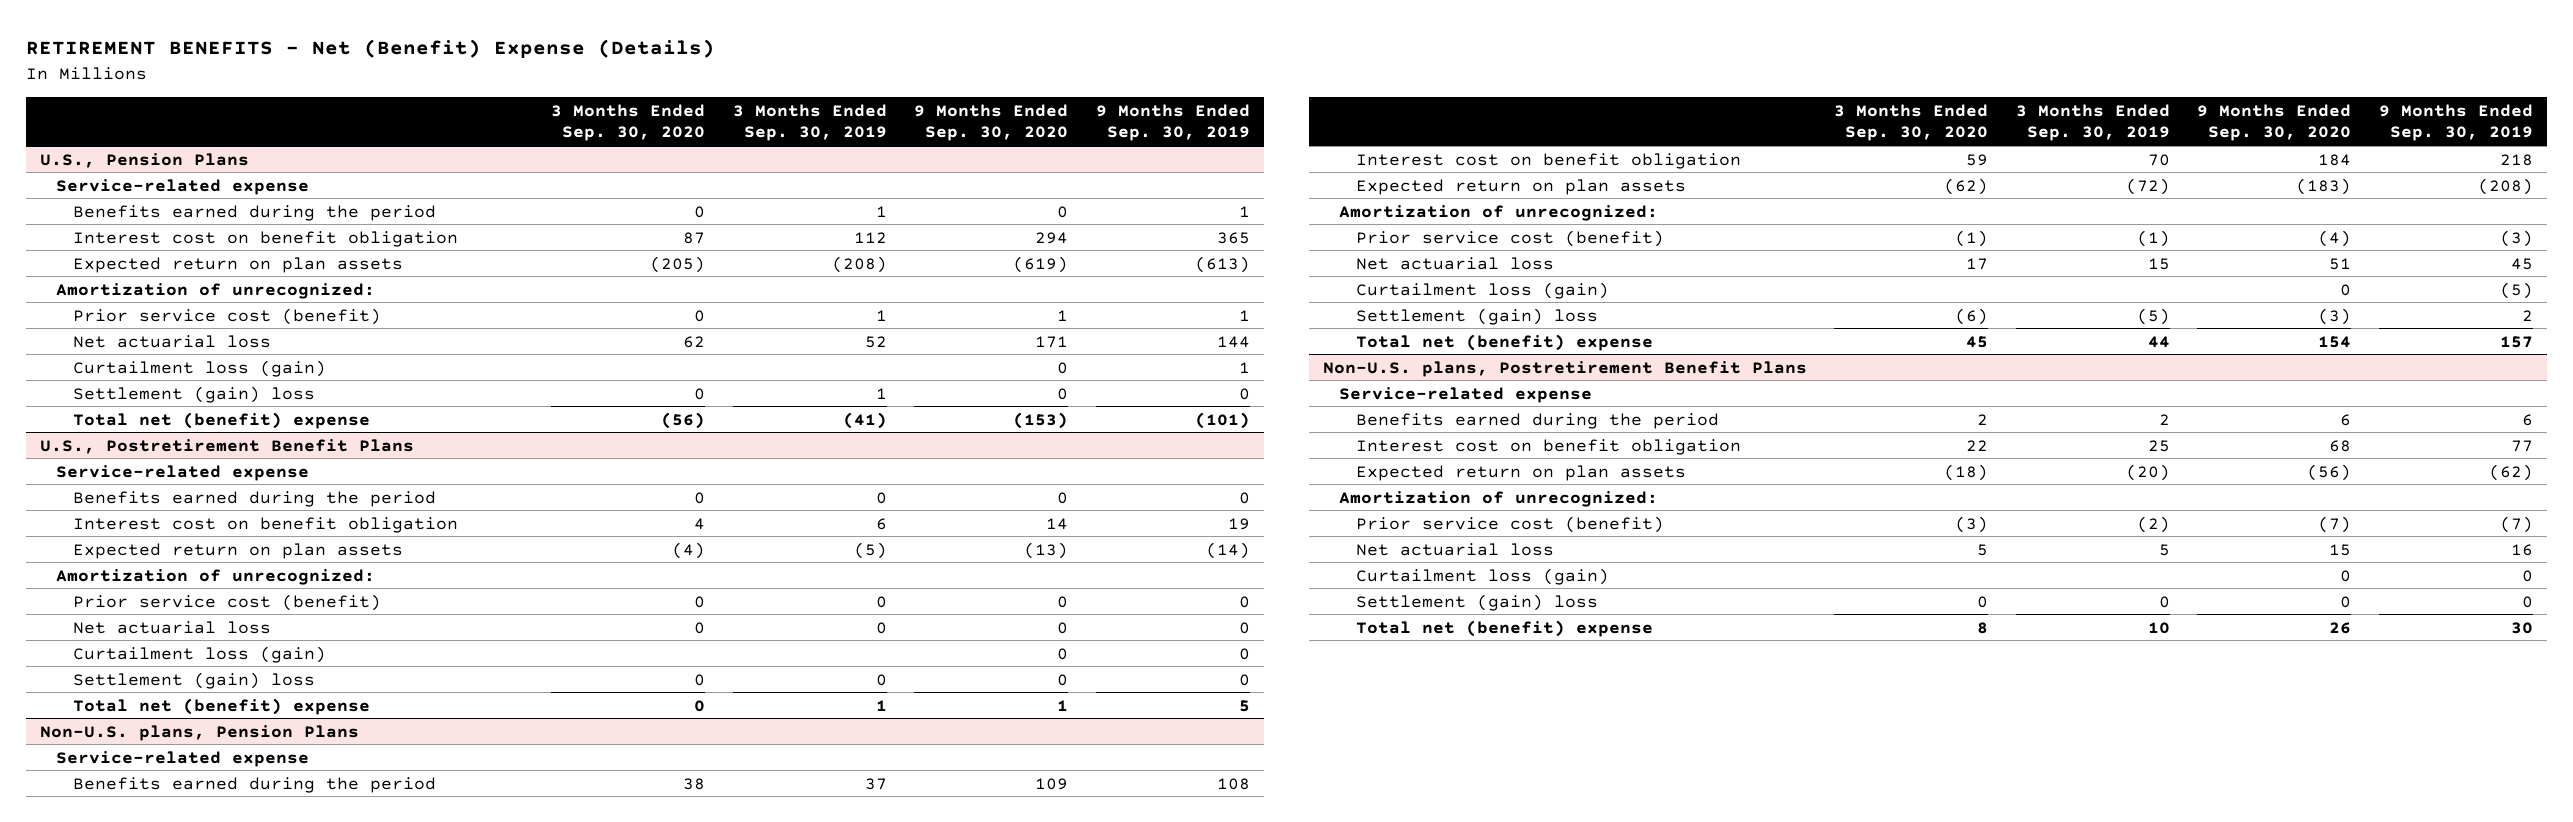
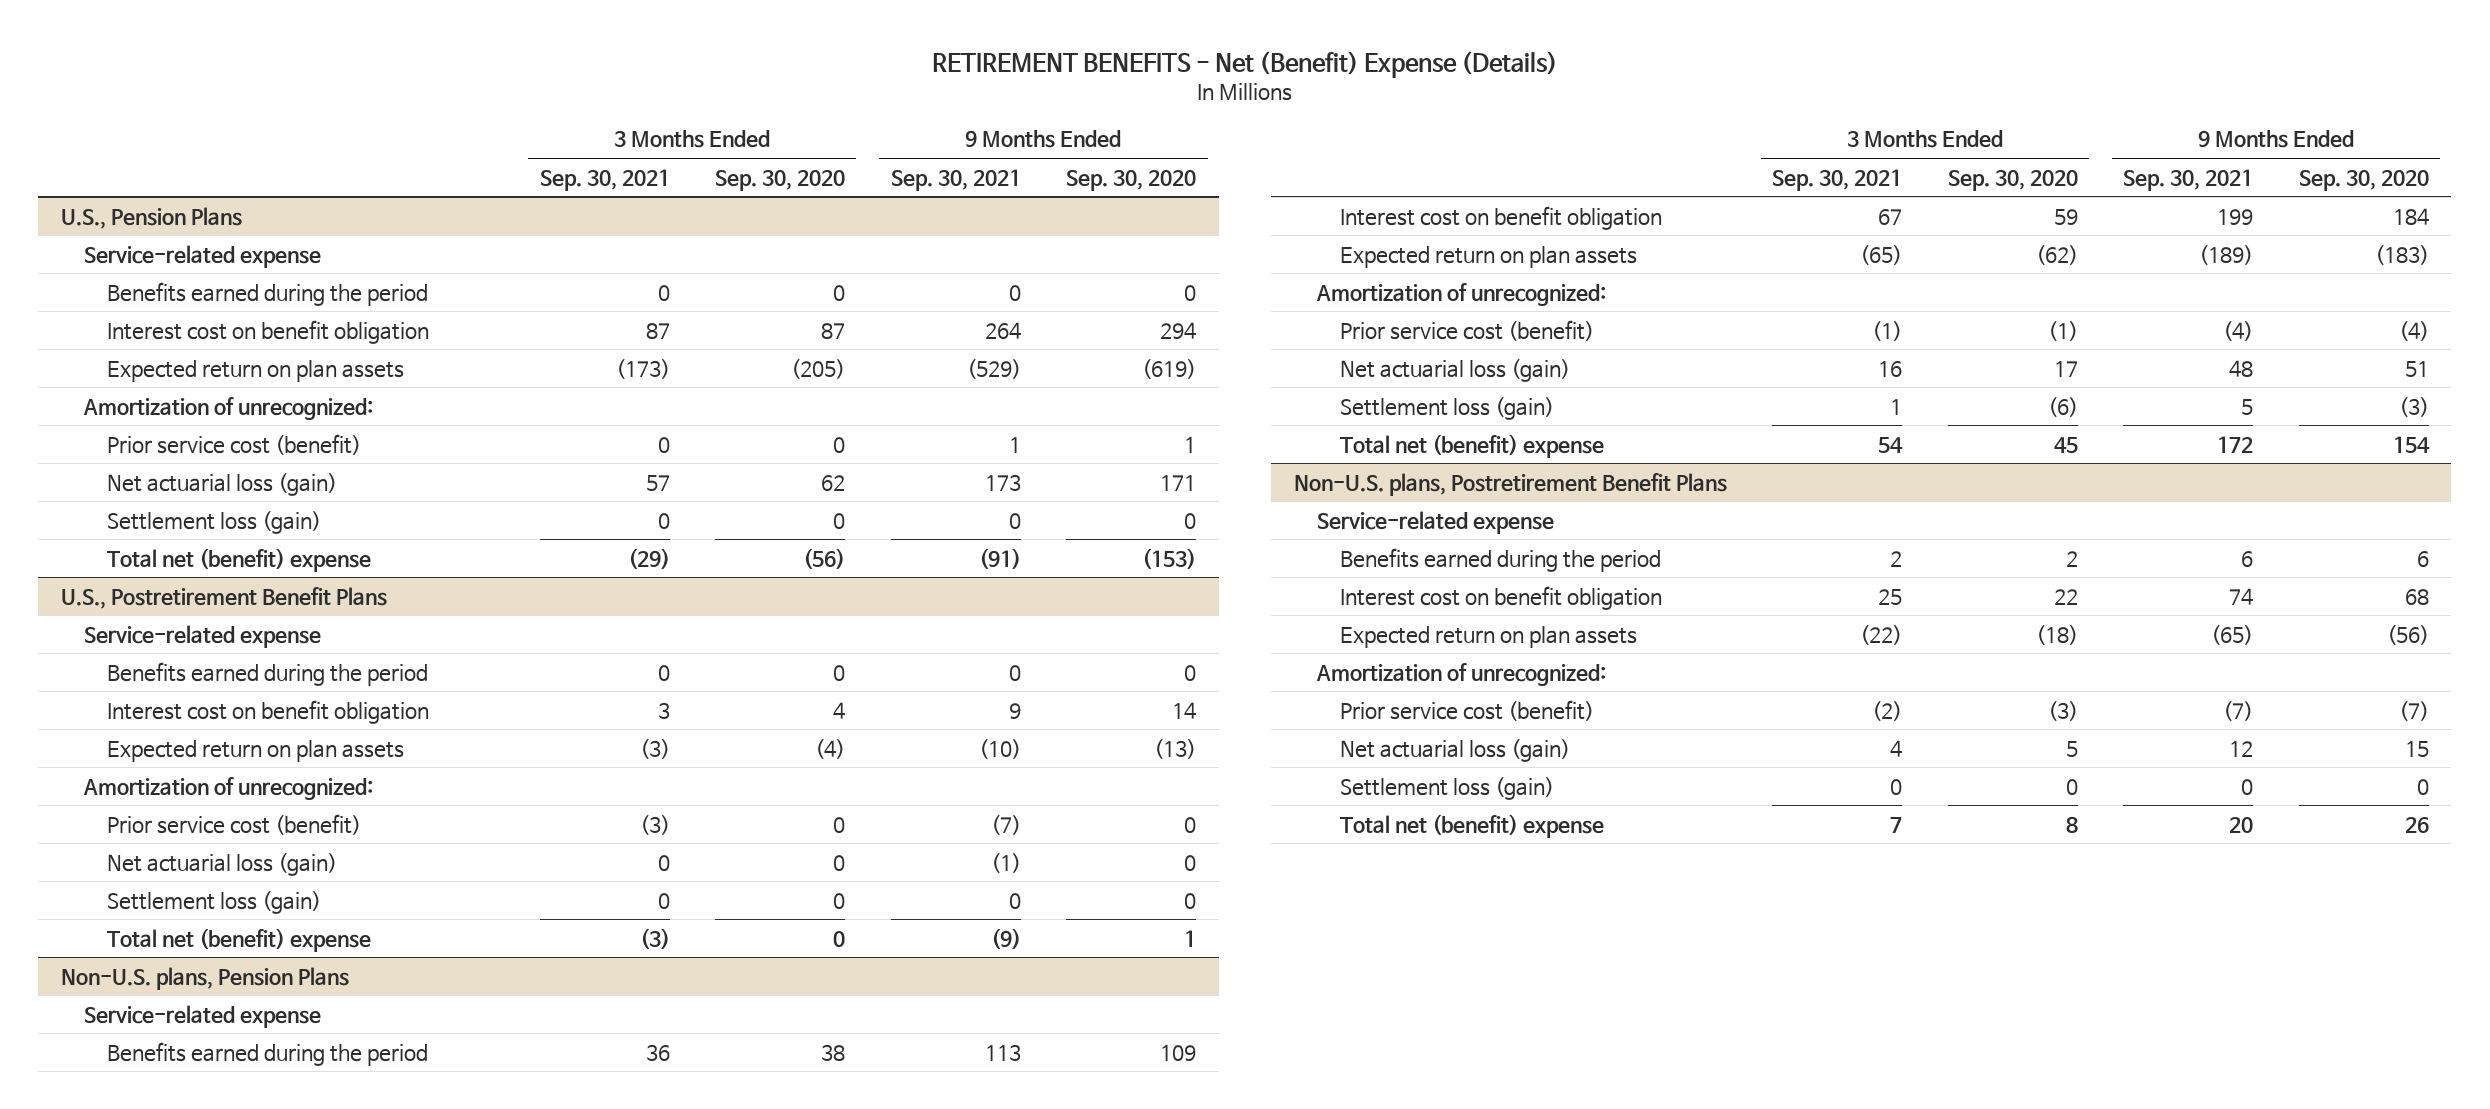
- | 3 Months Ended Sep. 30, 2020 | 3 Months Ended Sep. 30, 2019 | 9 Months Ended Sep. 30, 2020 | 9 Months Ended Sep. 30, 2019
+ | 3 Months Ended Sep. 30, 2021 | 3 Months Ended Sep. 30, 2020 | 9 Months Ended Sep. 30, 2021 | 9 Months Ended Sep. 30, 2020
@ U.S., Pension Plans
- Net actuarial loss | 62 | 52 | 171 | 144
- Curtailment loss (gain) | | | 0 | 1
- Settlement (gain) loss | 0 | 1 | 0 | 0
+ Net actuarial loss (gain) | 57 | 62 | 173 | 171
+ Settlement loss (gain) | 0 | 0 | 0 | 0
@ U.S., Postretirement Benefit Plans
- Net actuarial loss | 0 | 0 | 0 | 0
- Curtailment loss (gain) | | | 0 | 0
- Settlement (gain) loss | 0 | 0 | 0 | 0
+ Net actuarial loss (gain) | 0 | 0 | (1) | 0
+ Settlement loss (gain) | 0 | 0 | 0 | 0
@ Non-U.S. plans, Pension Plans
- Net actuarial loss | 17 | 15 | 51 | 45
- Curtailment loss (gain) | | | 0 | (5)
- Settlement (gain) loss | (6) | (5) | (3) | 2
+ Net actuarial loss (gain) | 16 | 17 | 48 | 51
+ Settlement loss (gain) | 1 | (6) | 5 | (3)
@ Non-U.S. plans, Postretirement Benefit Plans
- Net actuarial loss | 5 | 5 | 15 | 16
- Curtailment loss (gain) | | | 0 | 0
- Settlement (gain) loss | 0 | 0 | 0 | 0
+ Net actuarial loss (gain) | 4 | 5 | 12 | 15
+ Settlement loss (gain) | 0 | 0 | 0 | 0

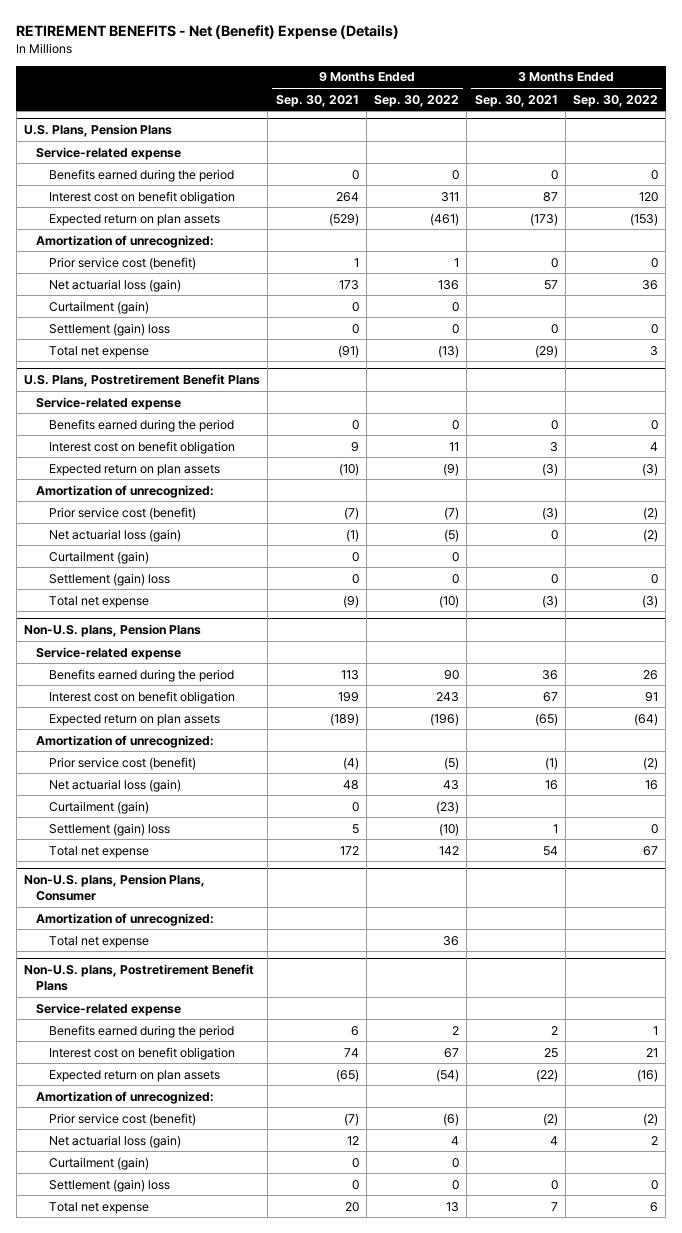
- | 3 Months Ended Sep. 30, 2021 | 3 Months Ended Sep. 30, 2020 | 9 Months Ended Sep. 30, 2021 | 9 Months Ended Sep. 30, 2020
+ | 9 Months Ended Sep. 30, 2021 | 9 Months Ended Sep. 30, 2022 | 3 Months Ended Sep. 30, 2021 | 3 Months Ended Sep. 30, 2022
- U.S., Pension Plans
+ U.S. Plans, Pension Plans
- Settlement loss (gain) | 0 | 0 | 0 | 0
- Total net (benefit) expense | (29) | (56) | (91) | (153)
- U.S., Postretirement Benefit Plans
+ Curtailment (gain) | 0 | 0 | |
+ Settlement (gain) loss | 0 | 0 | 0 | 0
+ Total net expense | (91) | (13) | (29) | 3
+ U.S. Plans, Postretirement Benefit Plans
- Settlement loss (gain) | 0 | 0 | 0 | 0
- Total net (benefit) expense | (3) | 0 | (9) | 1
+ Curtailment (gain) | 0 | 0 | |
+ Settlement (gain) loss | 0 | 0 | 0 | 0
+ Total net expense | (9) | (10) | (3) | (3)
@ Non-U.S. plans, Pension Plans
- Settlement loss (gain) | 1 | (6) | 5 | (3)
- Total net (benefit) expense | 54 | 45 | 172 | 154
+ Curtailment (gain) | 0 | (23) | |
+ Settlement (gain) loss | 5 | (10) | 1 | 0
+ Total net expense | 172 | 142 | 54 | 67
+ Non-U.S. plans, Pension Plans, Consumer
+ Amortization of unrecognized:
+ Total net expense | | 36 | |
@ Non-U.S. plans, Postretirement Benefit Plans
- Settlement loss (gain) | 0 | 0 | 0 | 0
- Total net (benefit) expense | 7 | 8 | 20 | 26
+ Curtailment (gain) | 0 | 0 | |
+ Settlement (gain) loss | 0 | 0 | 0 | 0
+ Total net expense | 20 | 13 | 7 | 6

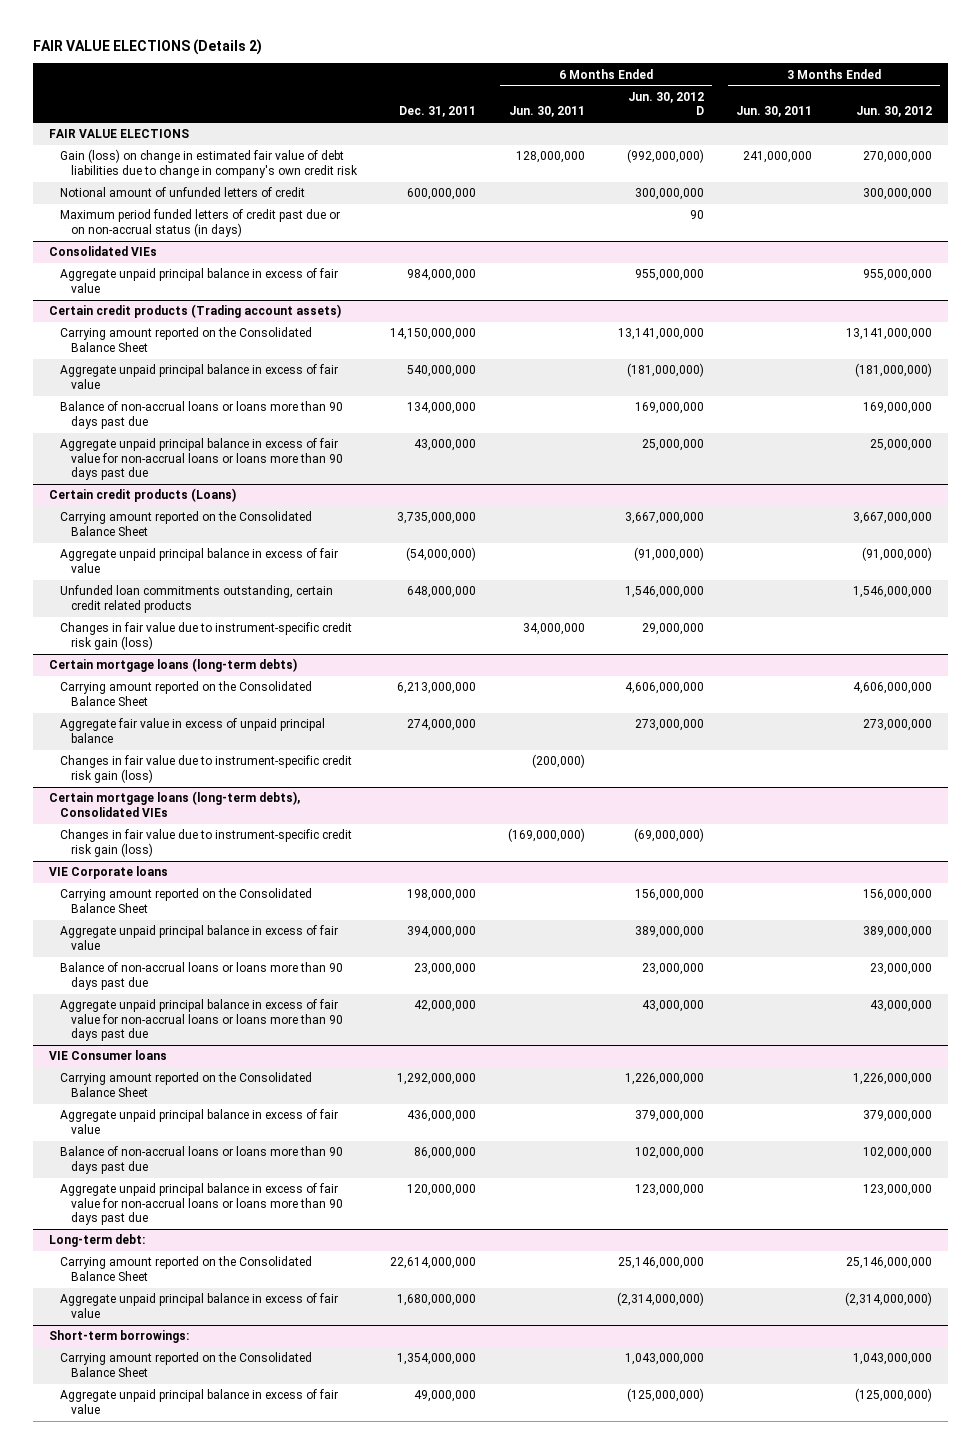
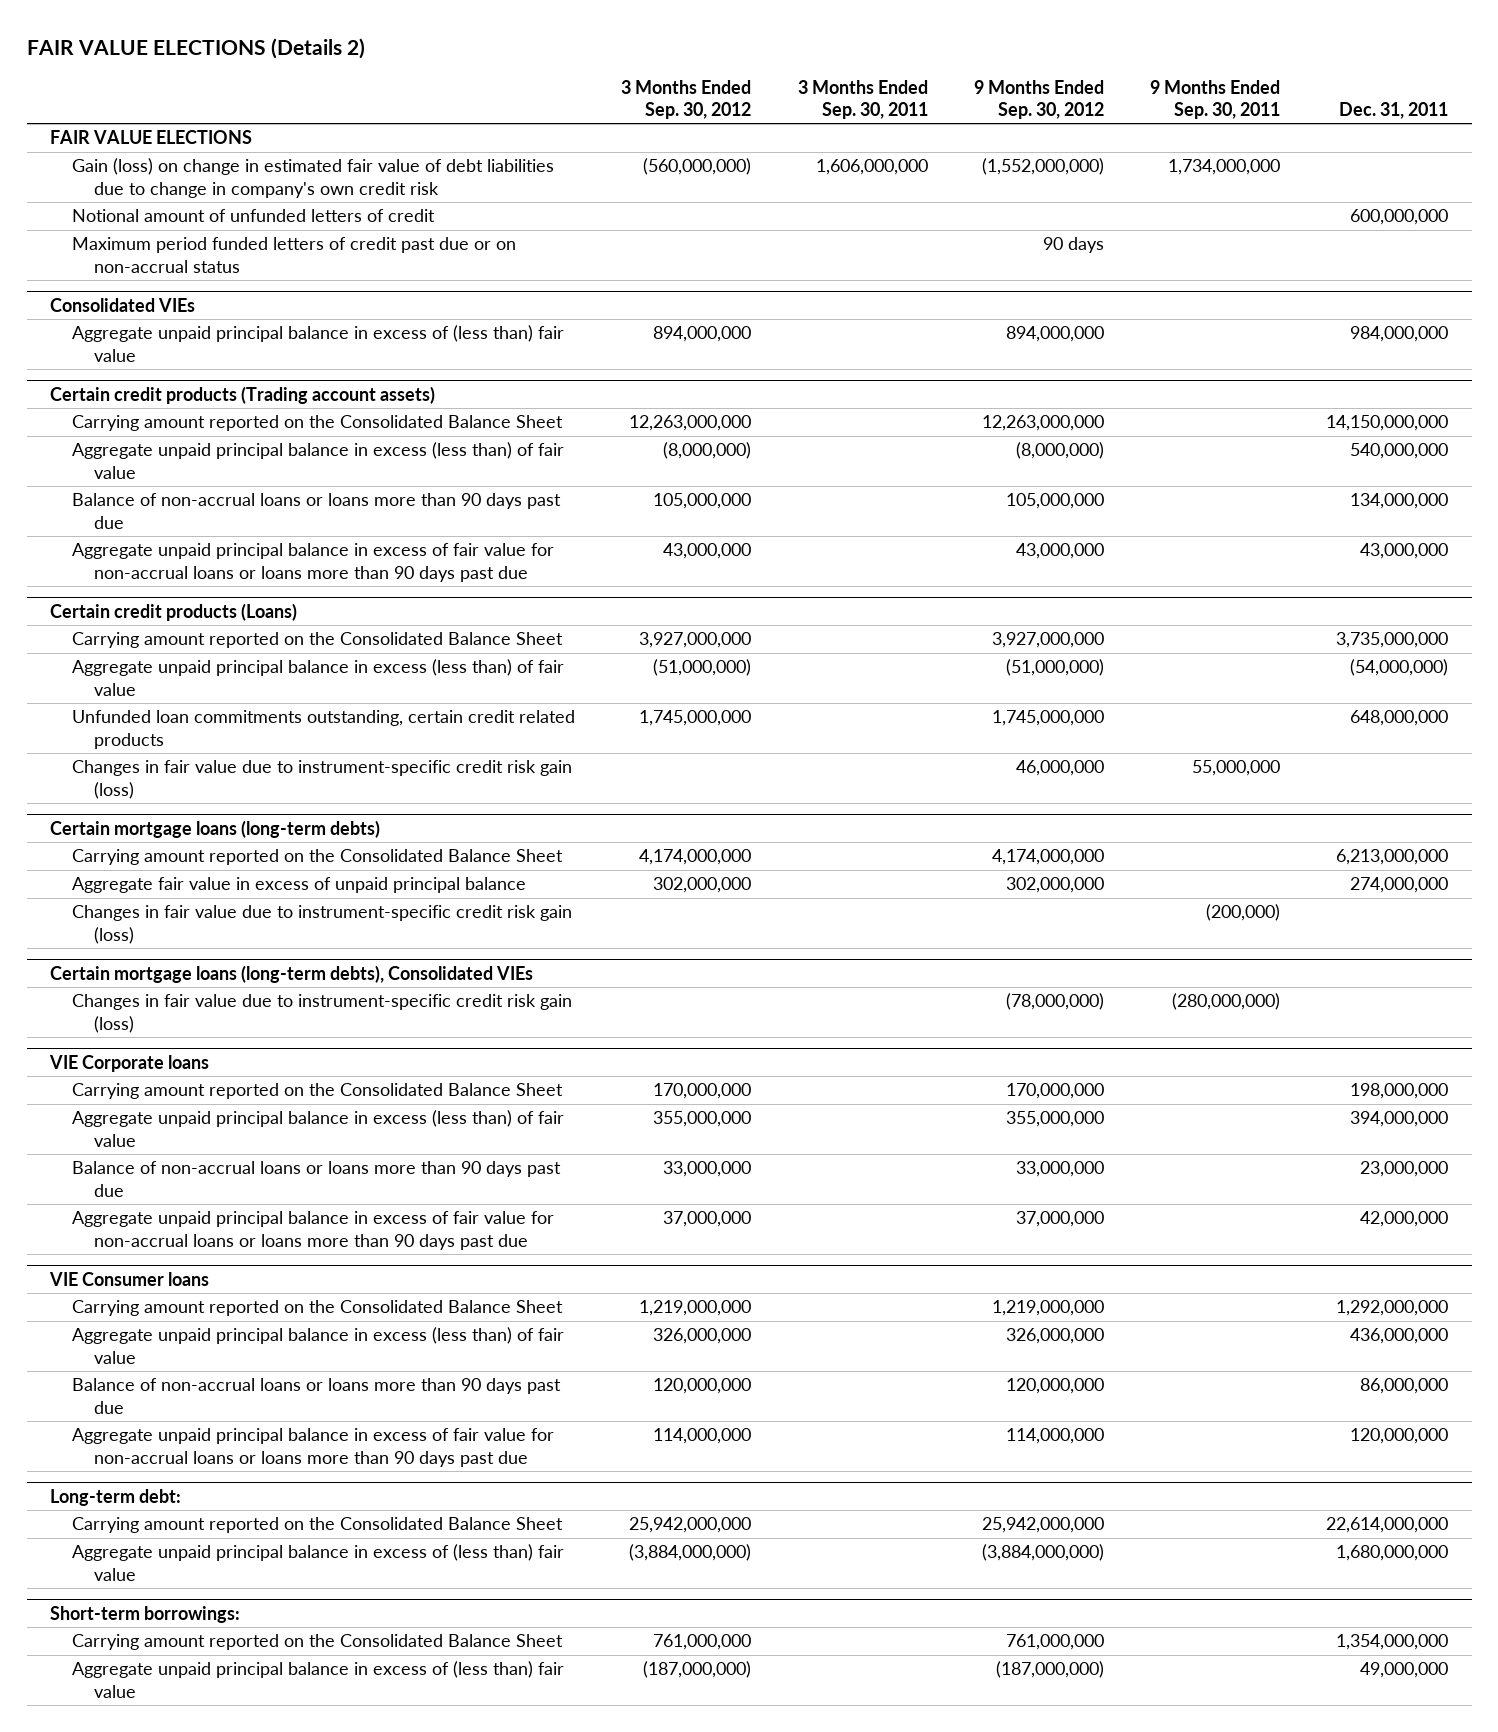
- | Dec. 31, 2011 | 6 Months Ended Jun. 30, 2011 | 6 Months Ended Jun. 30, 2012 D | 3 Months Ended Jun. 30, 2011 | 3 Months Ended Jun. 30, 2012
+ | 3 Months Ended Sep. 30, 2012 | 3 Months Ended Sep. 30, 2011 | 9 Months Ended Sep. 30, 2012 | 9 Months Ended Sep. 30, 2011 | Dec. 31, 2011
- Maximum period funded letters of credit past due or on non-accrual status (in days) | | | 90 | |
+ Maximum period funded letters of credit past due or on non-accrual status | | | 90 days | |
@ Consolidated VIEs
- Aggregate unpaid principal balance in excess of fair value | 984,000,000 | | 955,000,000 | | 955,000,000
+ Aggregate unpaid principal balance in excess of (less than) fair value | 894,000,000 | | 894,000,000 | | 984,000,000
@ Certain credit products (Trading account assets)
- Aggregate unpaid principal balance in excess of fair value | 540,000,000 | | (181,000,000) | | (181,000,000)
+ Aggregate unpaid principal balance in excess (less than) of fair value | (8,000,000) | | (8,000,000) | | 540,000,000
@ Certain credit products (Loans)
- Aggregate unpaid principal balance in excess of fair value | (54,000,000) | | (91,000,000) | | (91,000,000)
+ Aggregate unpaid principal balance in excess (less than) of fair value | (51,000,000) | | (51,000,000) | | (54,000,000)
@ VIE Corporate loans
- Aggregate unpaid principal balance in excess of fair value | 394,000,000 | | 389,000,000 | | 389,000,000
+ Aggregate unpaid principal balance in excess (less than) of fair value | 355,000,000 | | 355,000,000 | | 394,000,000
@ VIE Consumer loans
- Aggregate unpaid principal balance in excess of fair value | 436,000,000 | | 379,000,000 | | 379,000,000
+ Aggregate unpaid principal balance in excess (less than) of fair value | 326,000,000 | | 326,000,000 | | 436,000,000
@ Long-term debt:
- Aggregate unpaid principal balance in excess of fair value | 1,680,000,000 | | (2,314,000,000) | | (2,314,000,000)
+ Aggregate unpaid principal balance in excess of (less than) fair value | (3,884,000,000) | | (3,884,000,000) | | 1,680,000,000
@ Short-term borrowings:
- Aggregate unpaid principal balance in excess of fair value | 49,000,000 | | (125,000,000) | | (125,000,000)
+ Aggregate unpaid principal balance in excess of (less than) fair value | (187,000,000) | | (187,000,000) | | 49,000,000

